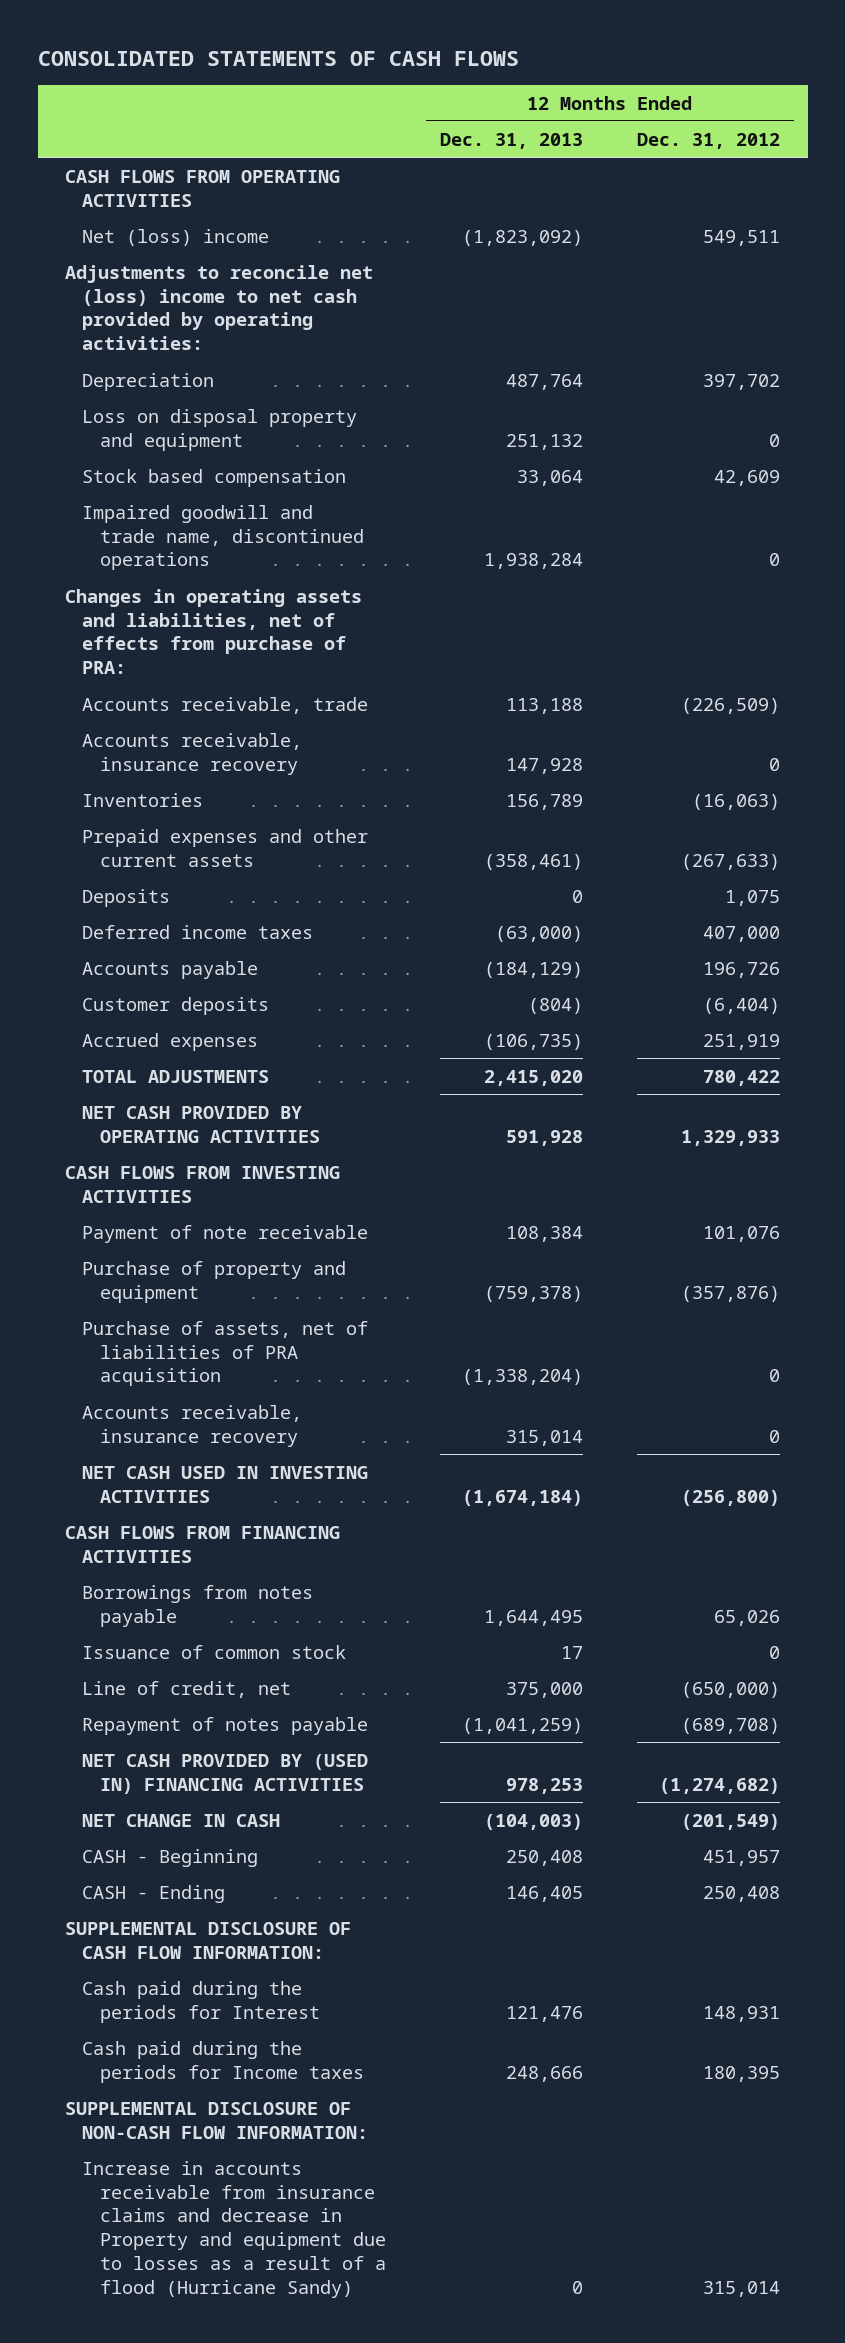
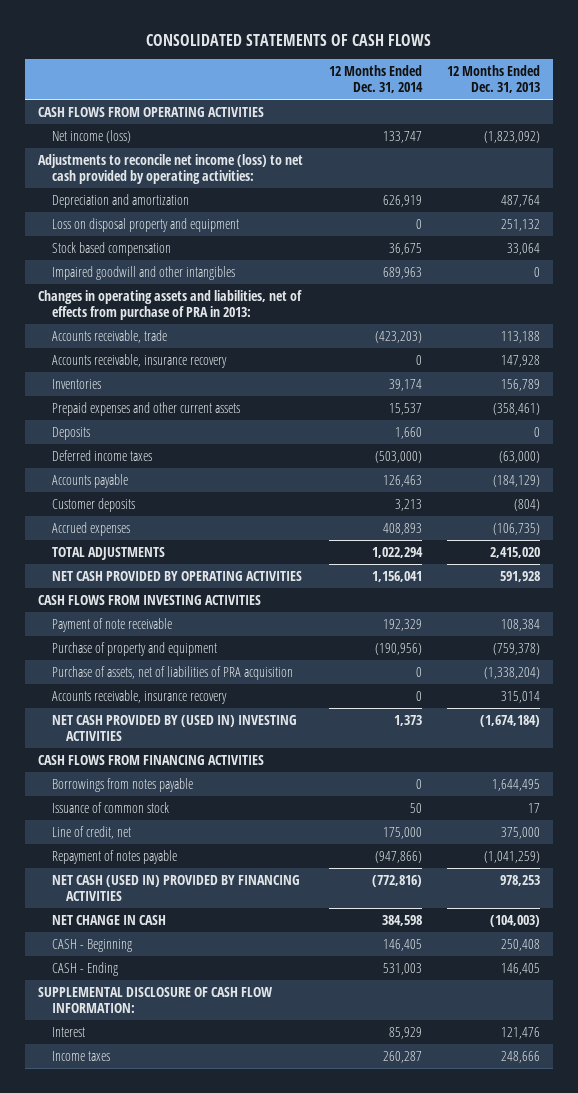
- | 12 Months Ended Dec. 31, 2013 | 12 Months Ended Dec. 31, 2012
+ | 12 Months Ended Dec. 31, 2014 | 12 Months Ended Dec. 31, 2013
- Net (loss) income | (1,823,092) | 549,511
- Adjustments to reconcile net (loss) income to net cash provided by operating activities:
- Depreciation | 487,764 | 397,702
+ Net income (loss) | 133,747 | (1,823,092)
+ Adjustments to reconcile net income (loss) to net cash provided by operating activities:
+ Depreciation and amortization | 626,919 | 487,764
- Impaired goodwill and trade name, discontinued operations | 1,938,284 | 0
- Changes in operating assets and liabilities, net of effects from purchase of PRA:
+ Impaired goodwill and other intangibles | 689,963 | 0
+ Changes in operating assets and liabilities, net of effects from purchase of PRA in 2013:
- NET CASH USED IN INVESTING ACTIVITIES | (1,674,184) | (256,800)
+ NET CASH PROVIDED BY (USED IN) INVESTING ACTIVITIES | 1,373 | (1,674,184)
- NET CASH PROVIDED BY (USED IN) FINANCING ACTIVITIES | 978,253 | (1,274,682)
+ NET CASH (USED IN) PROVIDED BY FINANCING ACTIVITIES | (772,816) | 978,253
- Cash paid during the periods for Interest | 121,476 | 148,931
- Cash paid during the periods for Income taxes | 248,666 | 180,395
- SUPPLEMENTAL DISCLOSURE OF NON-CASH FLOW INFORMATION:
- Increase in accounts receivable from insurance claims and decrease in Property and equipment due to losses as a result of a flood (Hurricane Sandy) | 0 | 315,014
+ Interest | 85,929 | 121,476
+ Income taxes | 260,287 | 248,666

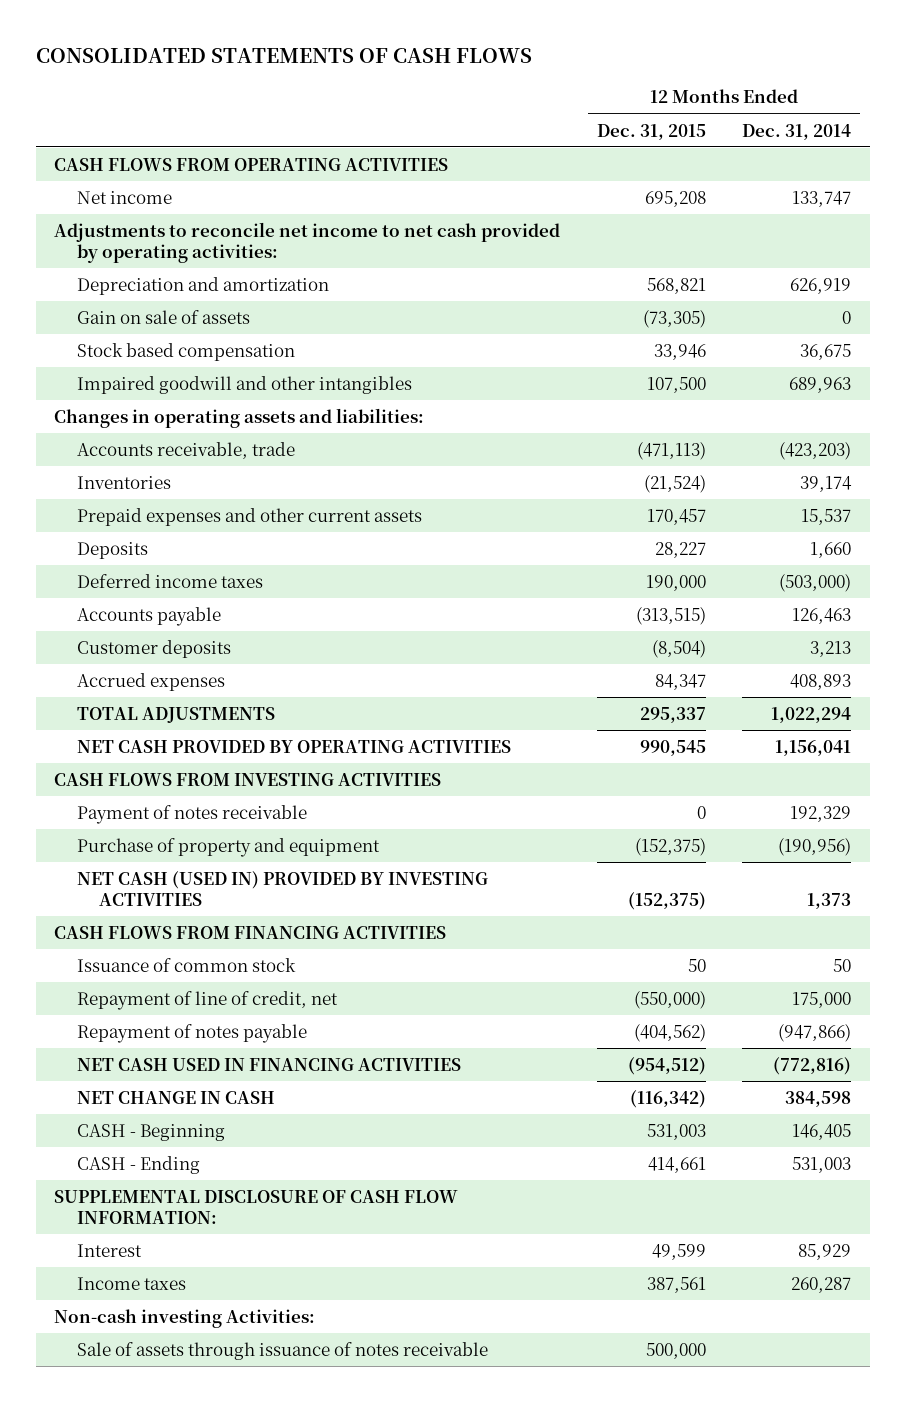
- | 12 Months Ended Dec. 31, 2014 | 12 Months Ended Dec. 31, 2013
+ | 12 Months Ended Dec. 31, 2015 | 12 Months Ended Dec. 31, 2014
- Net income (loss) | 133,747 | (1,823,092)
- Adjustments to reconcile net income (loss) to net cash provided by operating activities:
+ Net income | 695,208 | 133,747
+ Adjustments to reconcile net income to net cash provided by operating activities:
- Loss on disposal property and equipment | 0 | 251,132
+ Gain on sale of assets | (73,305) | 0
- Changes in operating assets and liabilities, net of effects from purchase of PRA in 2013:
+ Changes in operating assets and liabilities:
- Accounts receivable, insurance recovery | 0 | 147,928
- Payment of note receivable | 192,329 | 108,384
+ Payment of notes receivable | 0 | 192,329
- Purchase of assets, net of liabilities of PRA acquisition | 0 | (1,338,204)
- Accounts receivable, insurance recovery | 0 | 315,014
- NET CASH PROVIDED BY (USED IN) INVESTING ACTIVITIES | 1,373 | (1,674,184)
+ NET CASH (USED IN) PROVIDED BY INVESTING ACTIVITIES | (152,375) | 1,373
- Borrowings from notes payable | 0 | 1,644,495
- Line of credit, net | 175,000 | 375,000
+ Repayment of line of credit, net | (550,000) | 175,000
- NET CASH (USED IN) PROVIDED BY FINANCING ACTIVITIES | (772,816) | 978,253
+ NET CASH USED IN FINANCING ACTIVITIES | (954,512) | (772,816)
+ Non-cash investing Activities:
+ Sale of assets through issuance of notes receivable | 500,000 |

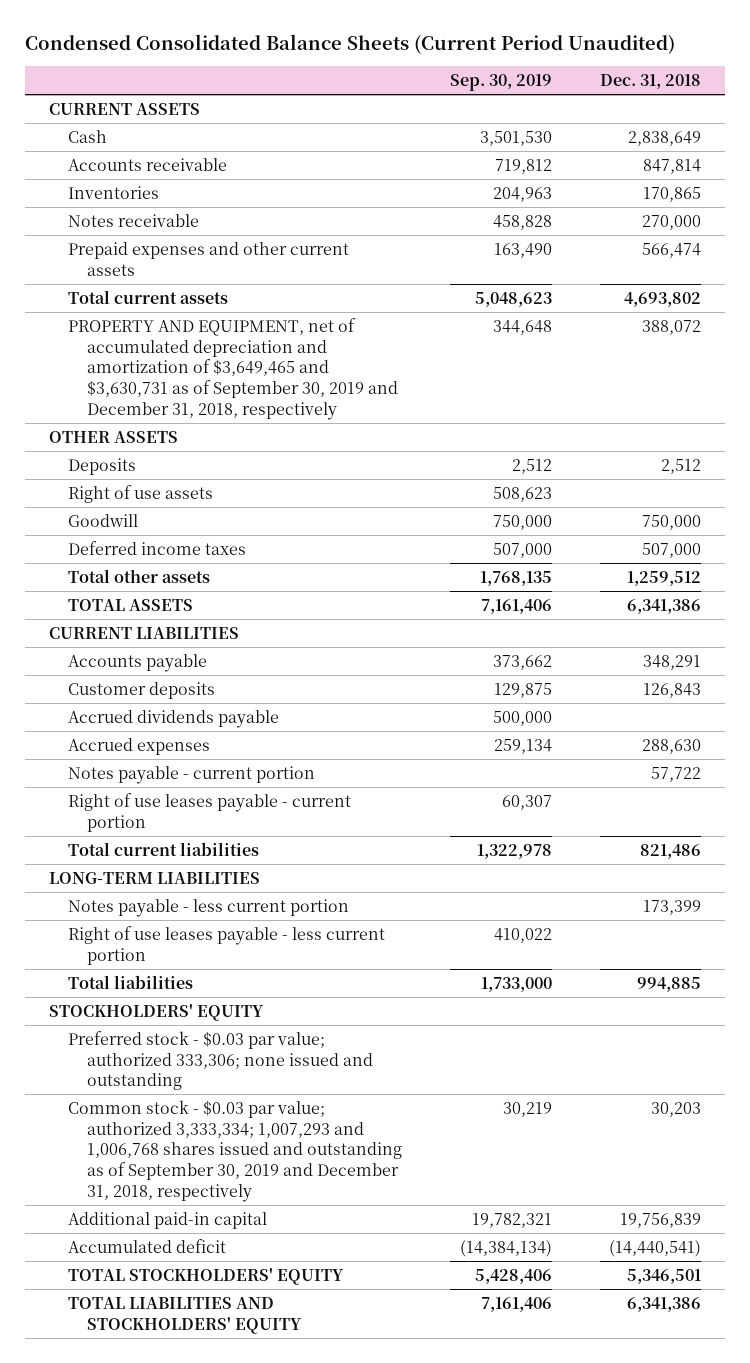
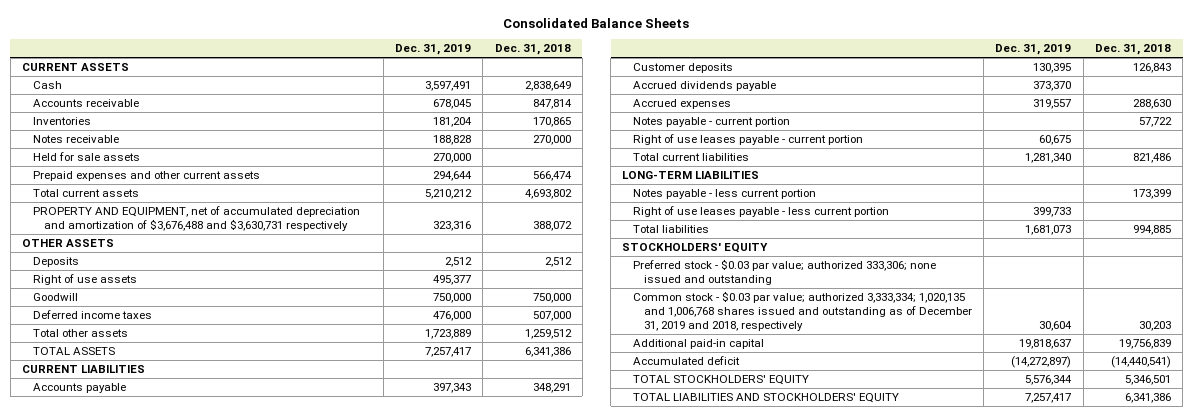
- Condensed Consolidated Balance Sheets (Current Period Unaudited)
+ Consolidated Balance Sheets
- | Sep. 30, 2019 | Dec. 31, 2018
+ | Dec. 31, 2019 | Dec. 31, 2018
+ Held for sale assets | 270,000 |
- PROPERTY AND EQUIPMENT, net of accumulated depreciation and amortization of $3,649,465 and $3,630,731 as of September 30, 2019 and December 31, 2018, respectively | 344,648 | 388,072
+ PROPERTY AND EQUIPMENT, net of accumulated depreciation and amortization of $3,676,488 and $3,630,731 respectively | 323,316 | 388,072
- Common stock - $0.03 par value; authorized 3,333,334; 1,007,293 and 1,006,768 shares issued and outstanding as of September 30, 2019 and December 31, 2018, respectively | 30,219 | 30,203
+ Common stock - $0.03 par value; authorized 3,333,334; 1,020,135 and 1,006,768 shares issued and outstanding as of December 31, 2019 and 2018, respectively | 30,604 | 30,203

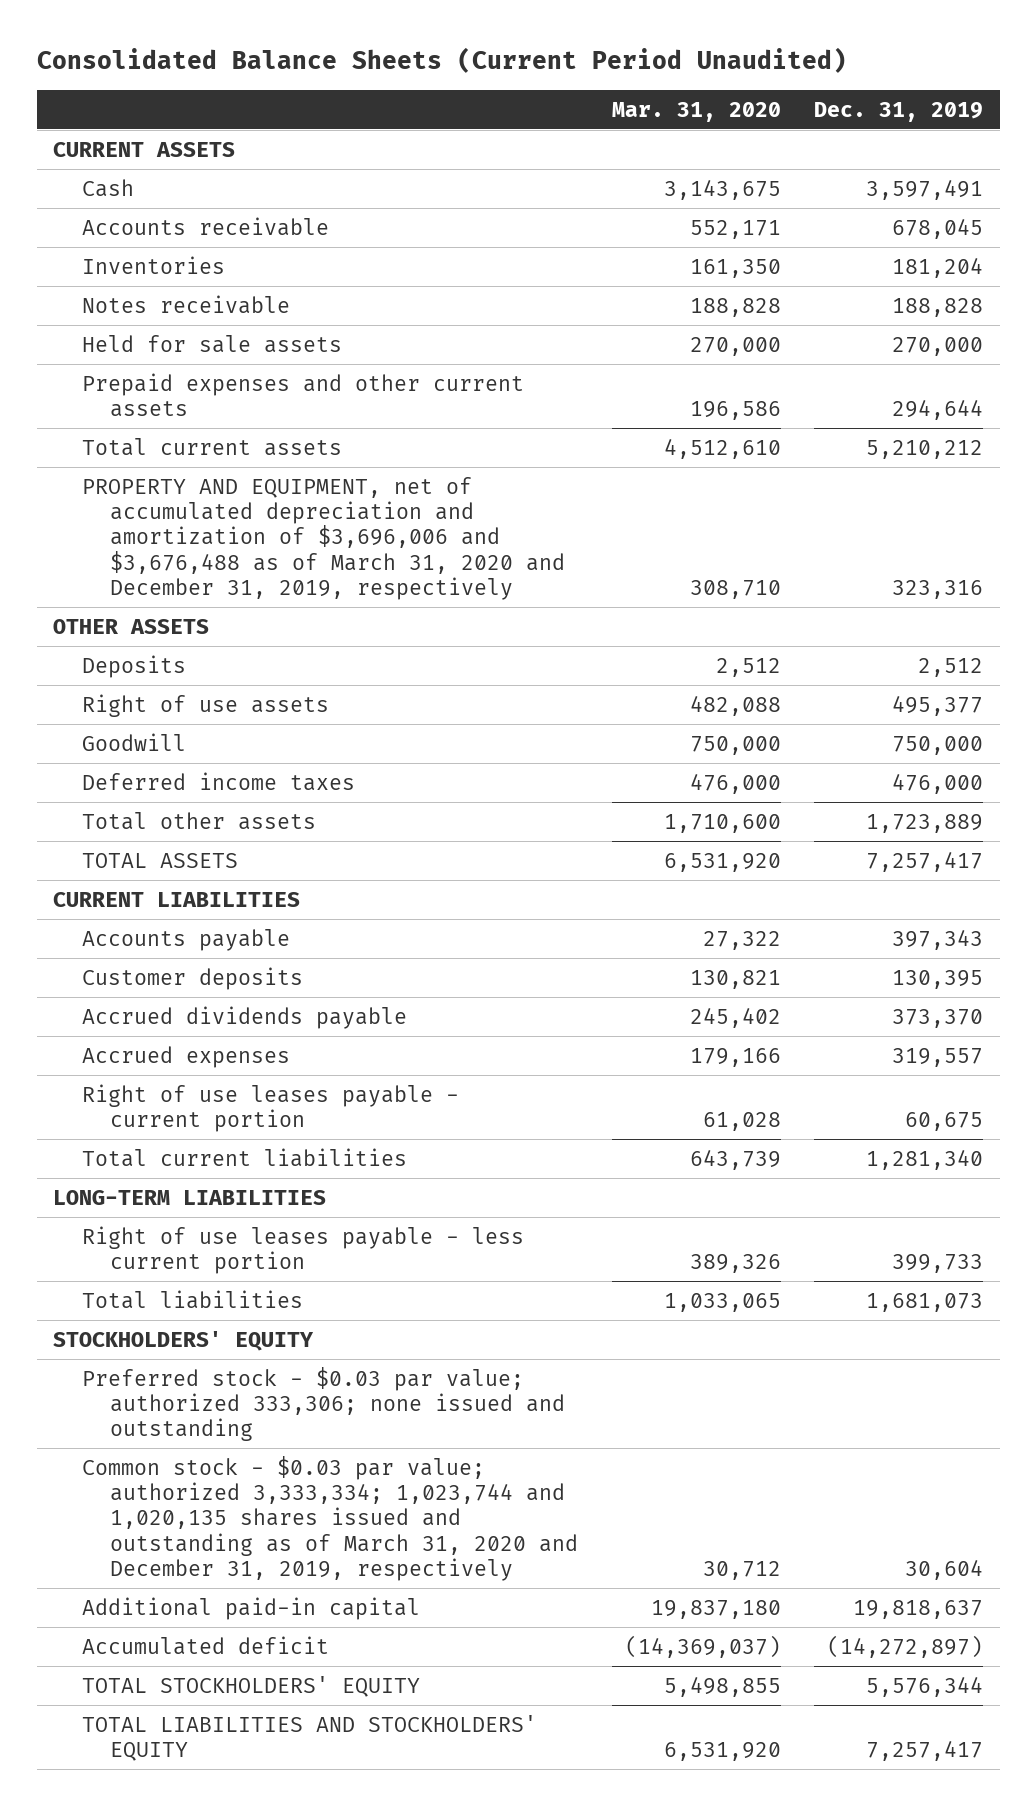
- Consolidated Balance Sheets
+ Consolidated Balance Sheets (Current Period Unaudited)
- | Dec. 31, 2019 | Dec. 31, 2018
+ | Mar. 31, 2020 | Dec. 31, 2019
- PROPERTY AND EQUIPMENT, net of accumulated depreciation and amortization of $3,676,488 and $3,630,731 respectively | 323,316 | 388,072
+ PROPERTY AND EQUIPMENT, net of accumulated depreciation and amortization of $3,696,006 and $3,676,488 as of March 31, 2020 and December 31, 2019, respectively | 308,710 | 323,316
- Notes payable - current portion | | 57,722
- Notes payable - less current portion | | 173,399
- Common stock - $0.03 par value; authorized 3,333,334; 1,020,135 and 1,006,768 shares issued and outstanding as of December 31, 2019 and 2018, respectively | 30,604 | 30,203
+ Common stock - $0.03 par value; authorized 3,333,334; 1,023,744 and 1,020,135 shares issued and outstanding as of March 31, 2020 and December 31, 2019, respectively | 30,712 | 30,604

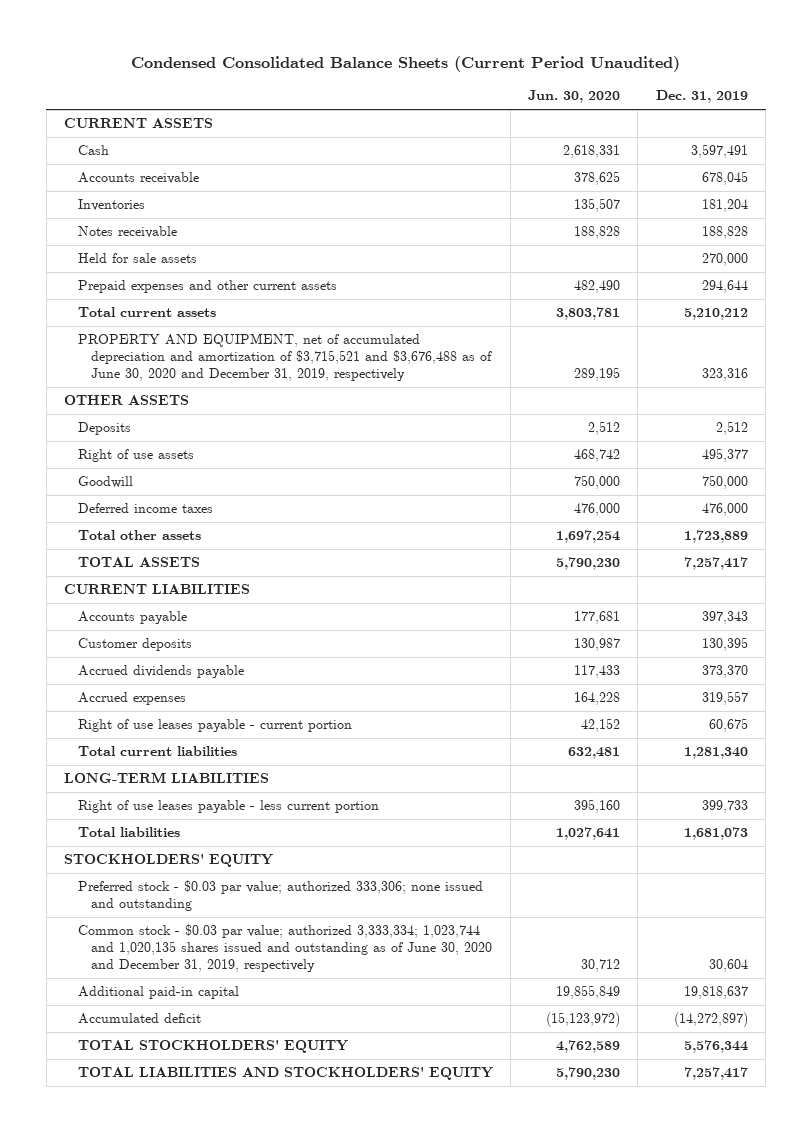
- Consolidated Balance Sheets (Current Period Unaudited)
+ Condensed Consolidated Balance Sheets (Current Period Unaudited)
- | Mar. 31, 2020 | Dec. 31, 2019
+ | Jun. 30, 2020 | Dec. 31, 2019
- PROPERTY AND EQUIPMENT, net of accumulated depreciation and amortization of $3,696,006 and $3,676,488 as of March 31, 2020 and December 31, 2019, respectively | 308,710 | 323,316
+ PROPERTY AND EQUIPMENT, net of accumulated depreciation and amortization of $3,715,521 and $3,676,488 as of June 30, 2020 and December 31, 2019, respectively | 289,195 | 323,316
- Common stock - $0.03 par value; authorized 3,333,334; 1,023,744 and 1,020,135 shares issued and outstanding as of March 31, 2020 and December 31, 2019, respectively | 30,712 | 30,604
+ Common stock - $0.03 par value; authorized 3,333,334; 1,023,744 and 1,020,135 shares issued and outstanding as of June 30, 2020 and December 31, 2019, respectively | 30,712 | 30,604

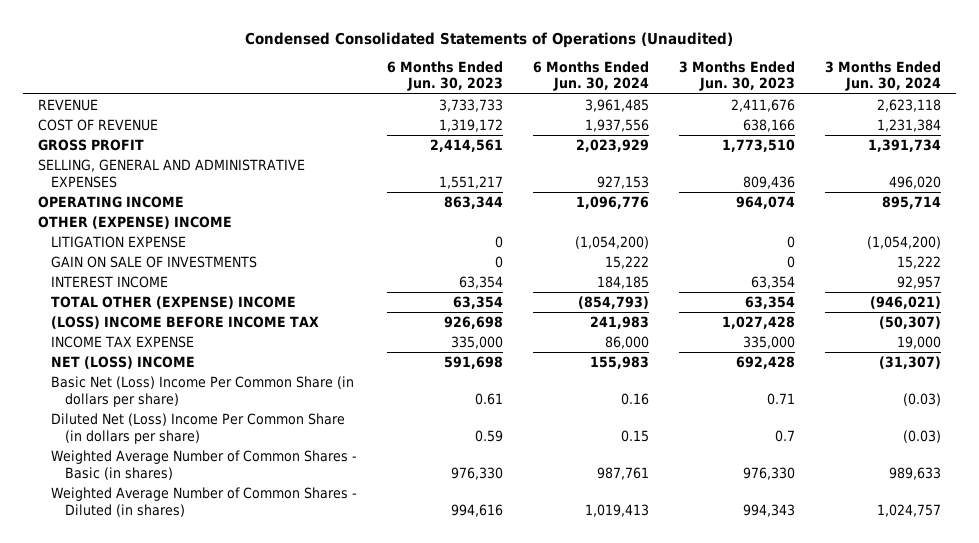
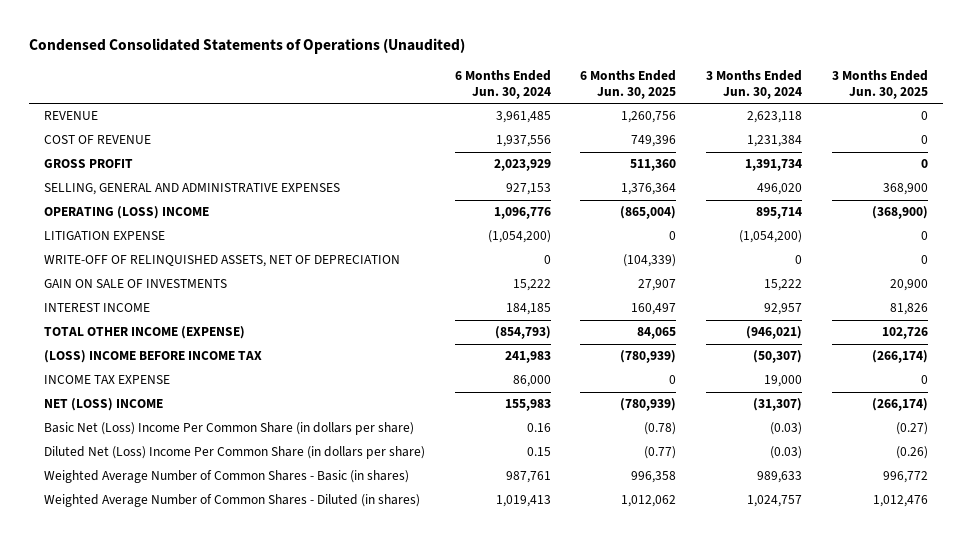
- | 6 Months Ended Jun. 30, 2023 | 6 Months Ended Jun. 30, 2024 | 3 Months Ended Jun. 30, 2023 | 3 Months Ended Jun. 30, 2024
+ | 6 Months Ended Jun. 30, 2024 | 6 Months Ended Jun. 30, 2025 | 3 Months Ended Jun. 30, 2024 | 3 Months Ended Jun. 30, 2025
- OPERATING INCOME | 863,344 | 1,096,776 | 964,074 | 895,714
- OTHER (EXPENSE) INCOME
+ OPERATING (LOSS) INCOME | 1,096,776 | (865,004) | 895,714 | (368,900)
+ WRITE-OFF OF RELINQUISHED ASSETS, NET OF DEPRECIATION | 0 | (104,339) | 0 | 0
- TOTAL OTHER (EXPENSE) INCOME | 63,354 | (854,793) | 63,354 | (946,021)
+ TOTAL OTHER INCOME (EXPENSE) | (854,793) | 84,065 | (946,021) | 102,726

